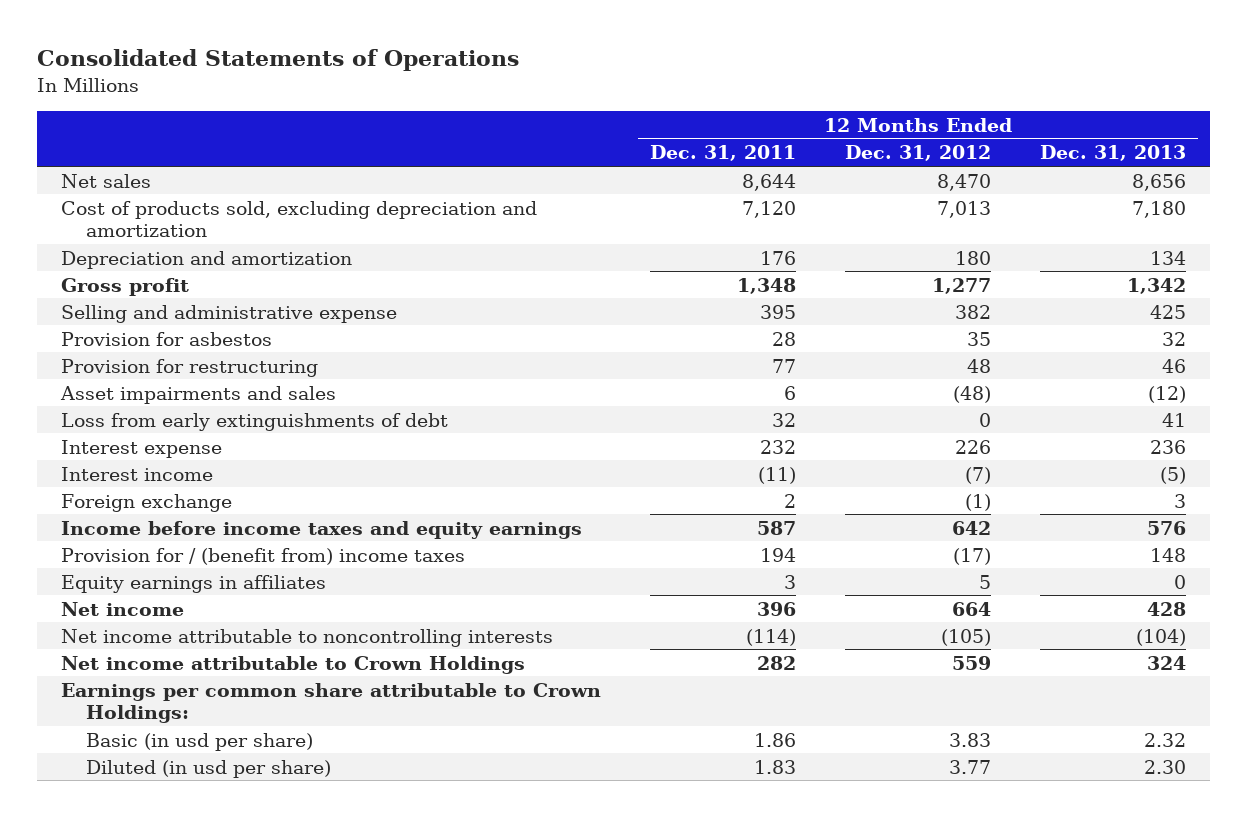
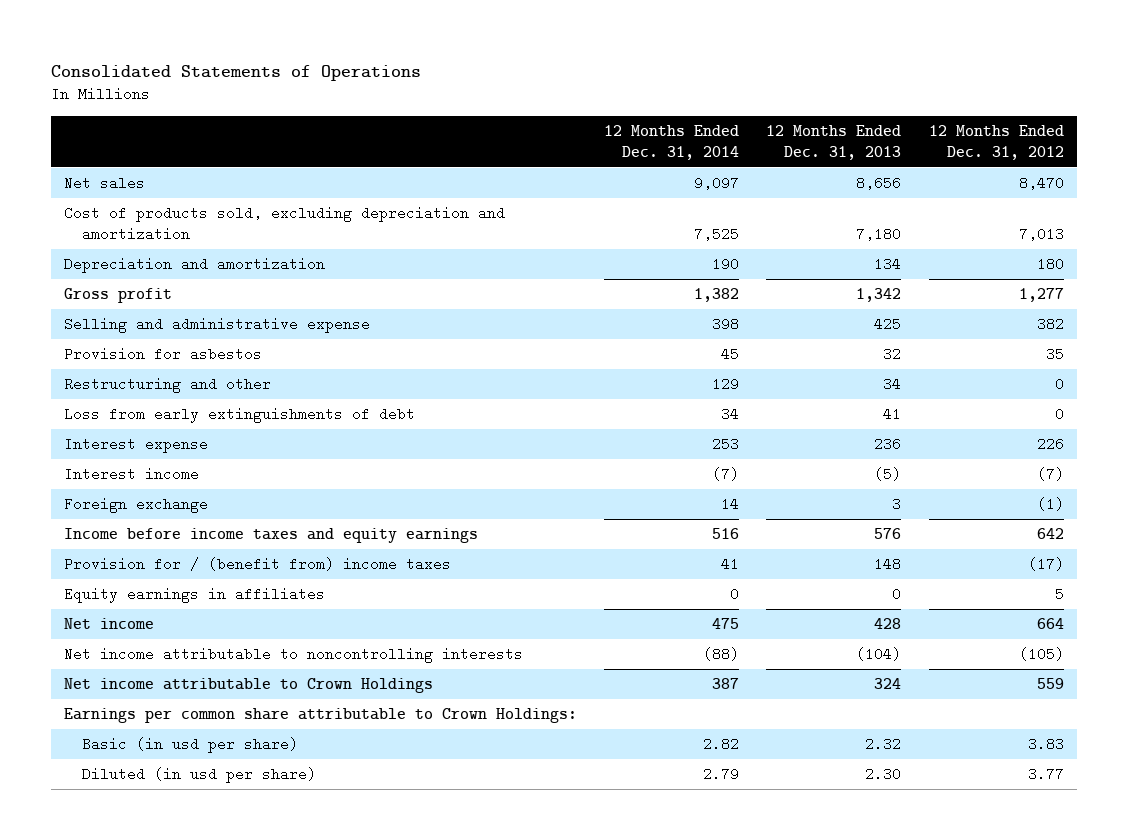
- | 12 Months Ended Dec. 31, 2011 | 12 Months Ended Dec. 31, 2012 | 12 Months Ended Dec. 31, 2013
+ | 12 Months Ended Dec. 31, 2014 | 12 Months Ended Dec. 31, 2013 | 12 Months Ended Dec. 31, 2012
- Provision for restructuring | 77 | 48 | 46
- Asset impairments and sales | 6 | (48) | (12)
+ Restructuring and other | 129 | 34 | 0

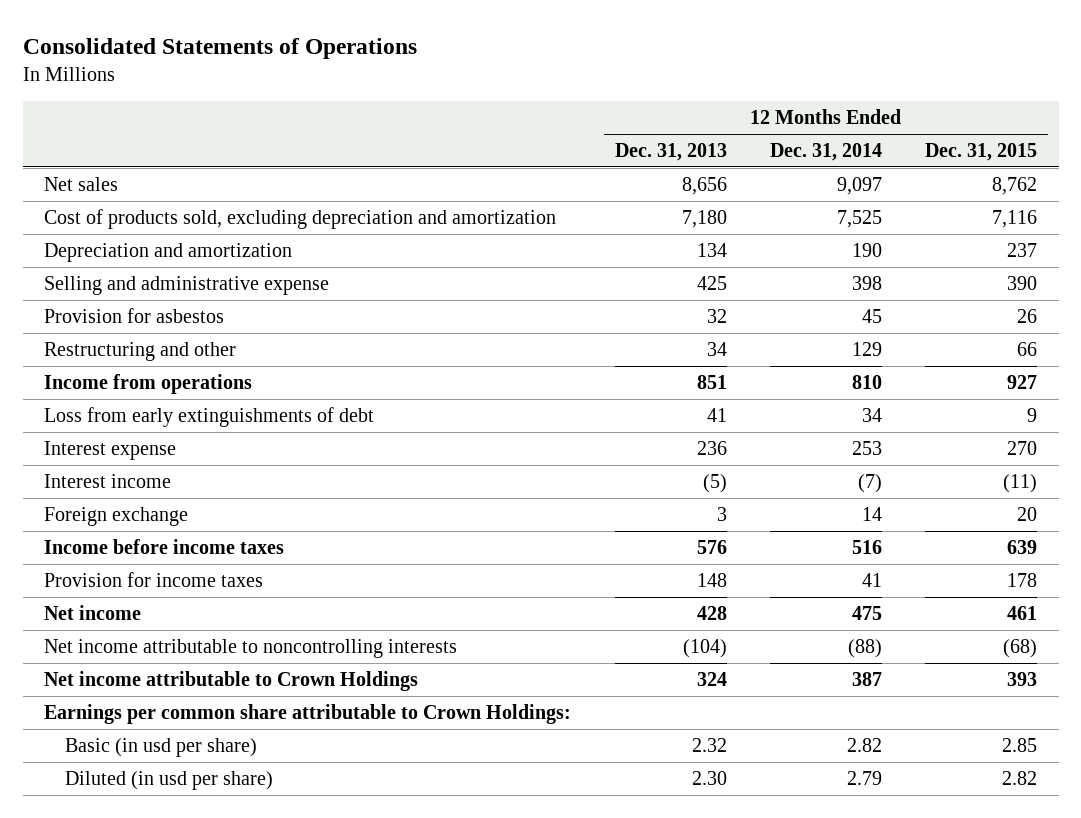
- | 12 Months Ended Dec. 31, 2014 | 12 Months Ended Dec. 31, 2013 | 12 Months Ended Dec. 31, 2012
+ | 12 Months Ended Dec. 31, 2013 | 12 Months Ended Dec. 31, 2014 | 12 Months Ended Dec. 31, 2015
- Gross profit | 1,382 | 1,342 | 1,277
+ Income from operations | 851 | 810 | 927
- Income before income taxes and equity earnings | 516 | 576 | 642
- Provision for / (benefit from) income taxes | 41 | 148 | (17)
- Equity earnings in affiliates | 0 | 0 | 5
+ Income before income taxes | 576 | 516 | 639
+ Provision for income taxes | 148 | 41 | 178

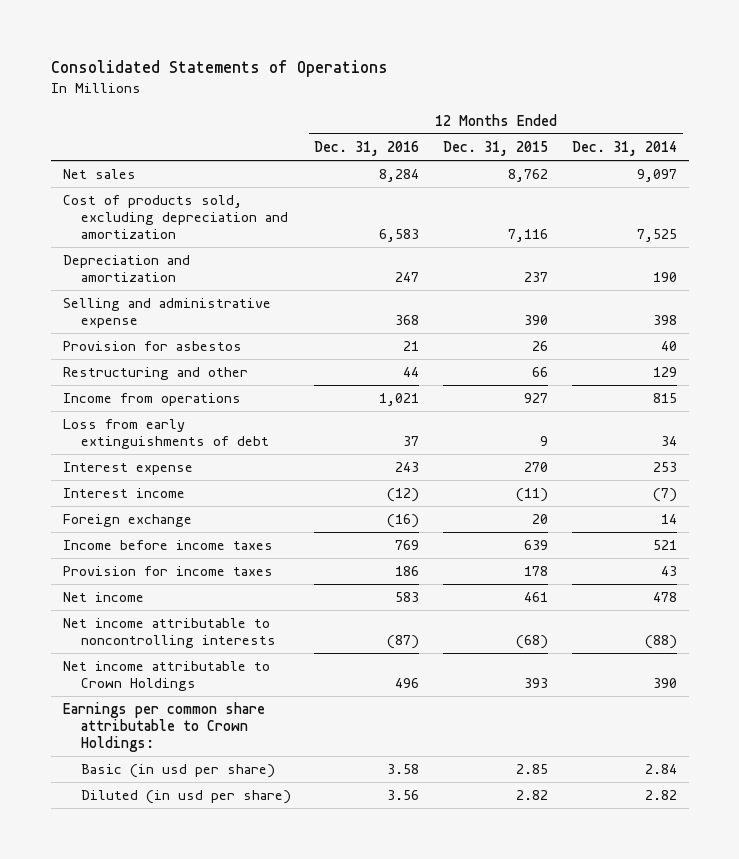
- | 12 Months Ended Dec. 31, 2013 | 12 Months Ended Dec. 31, 2014 | 12 Months Ended Dec. 31, 2015
+ | 12 Months Ended Dec. 31, 2016 | 12 Months Ended Dec. 31, 2015 | 12 Months Ended Dec. 31, 2014
- Provision for asbestos | 32 | 45 | 26
+ Provision for asbestos | 21 | 26 | 40
- Income from operations | 851 | 810 | 927
+ Income from operations | 1,021 | 927 | 815
- Income before income taxes | 576 | 516 | 639
- Provision for income taxes | 148 | 41 | 178
- Net income | 428 | 475 | 461
+ Income before income taxes | 769 | 639 | 521
+ Provision for income taxes | 186 | 178 | 43
+ Net income | 583 | 461 | 478
- Net income attributable to Crown Holdings | 324 | 387 | 393
+ Net income attributable to Crown Holdings | 496 | 393 | 390
- Basic (in usd per share) | 2.32 | 2.82 | 2.85
- Diluted (in usd per share) | 2.30 | 2.79 | 2.82
+ Basic (in usd per share) | 3.58 | 2.85 | 2.84
+ Diluted (in usd per share) | 3.56 | 2.82 | 2.82

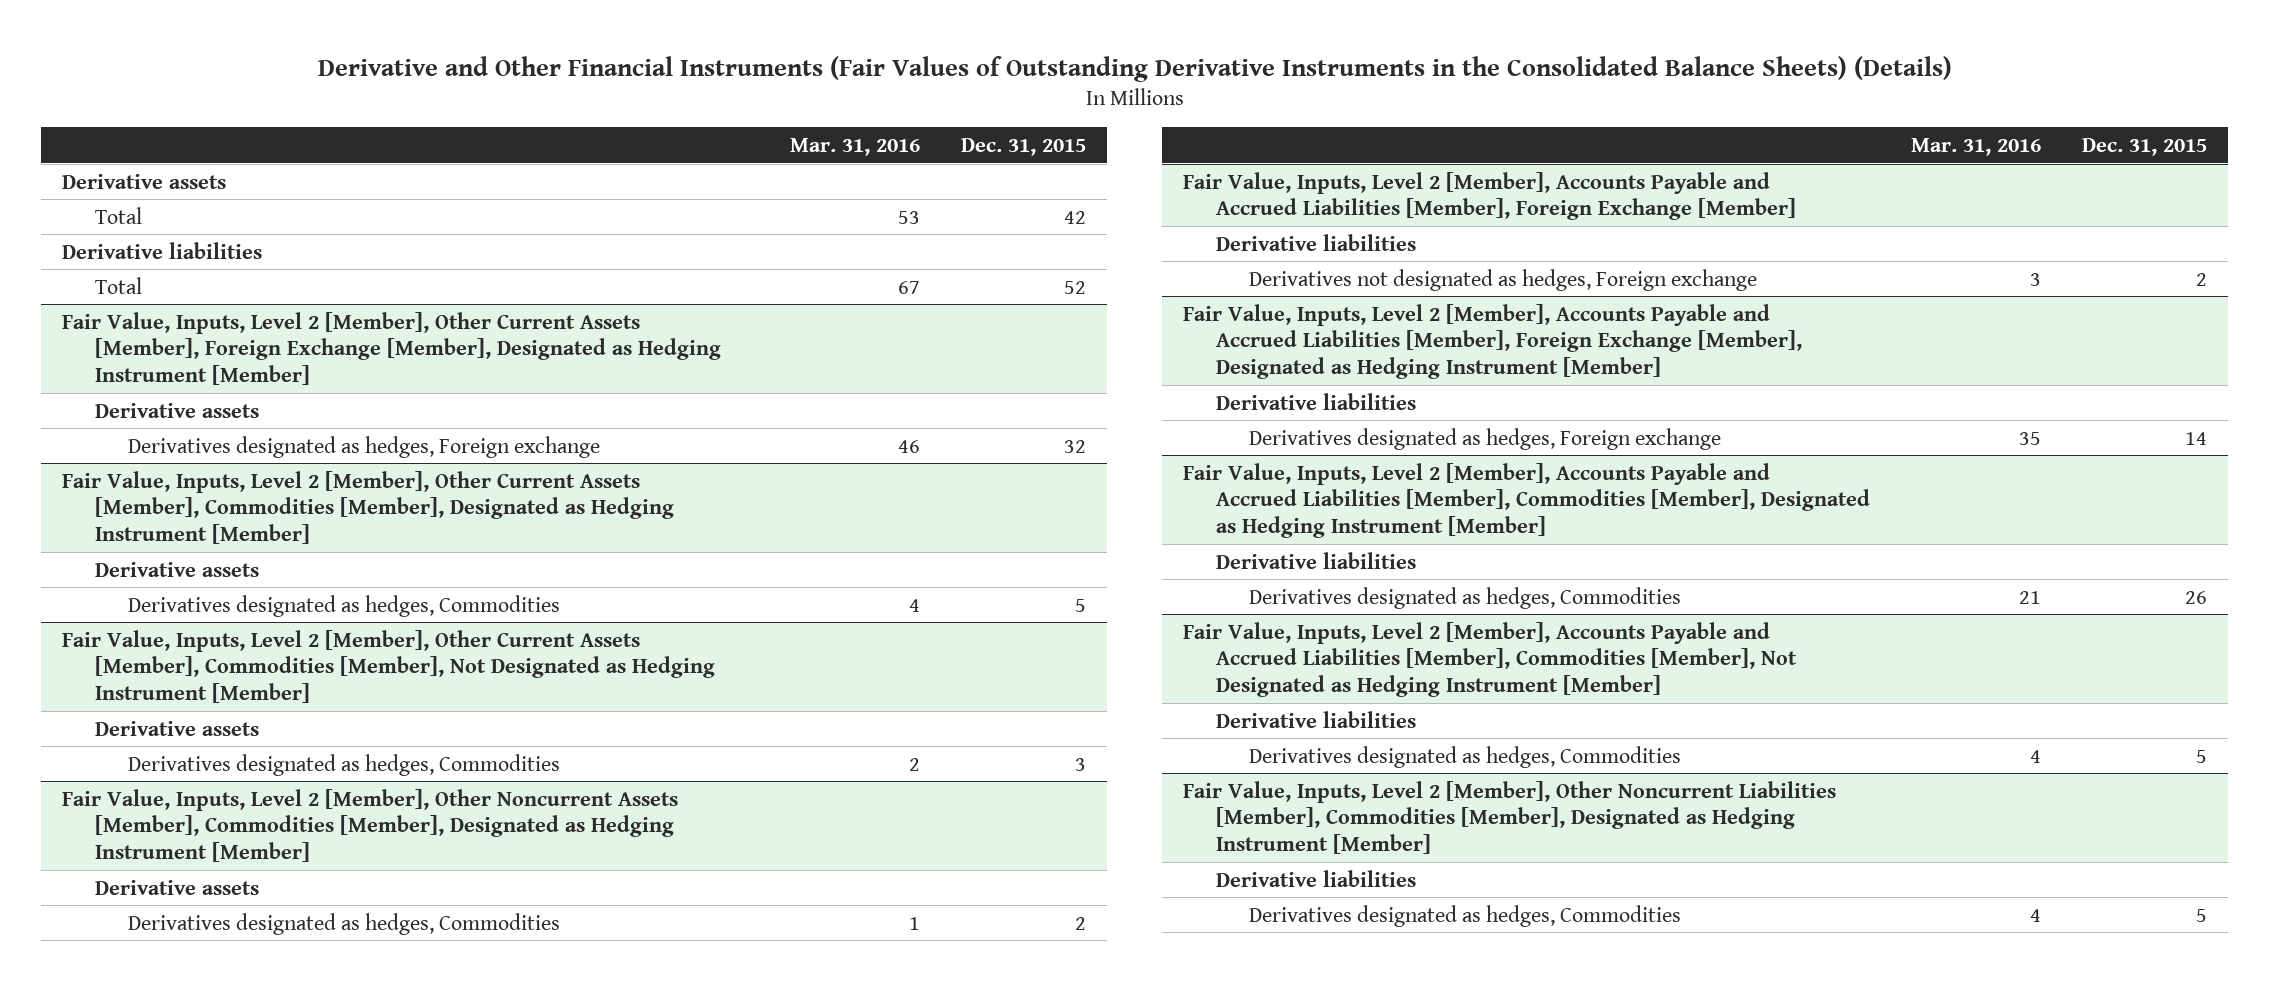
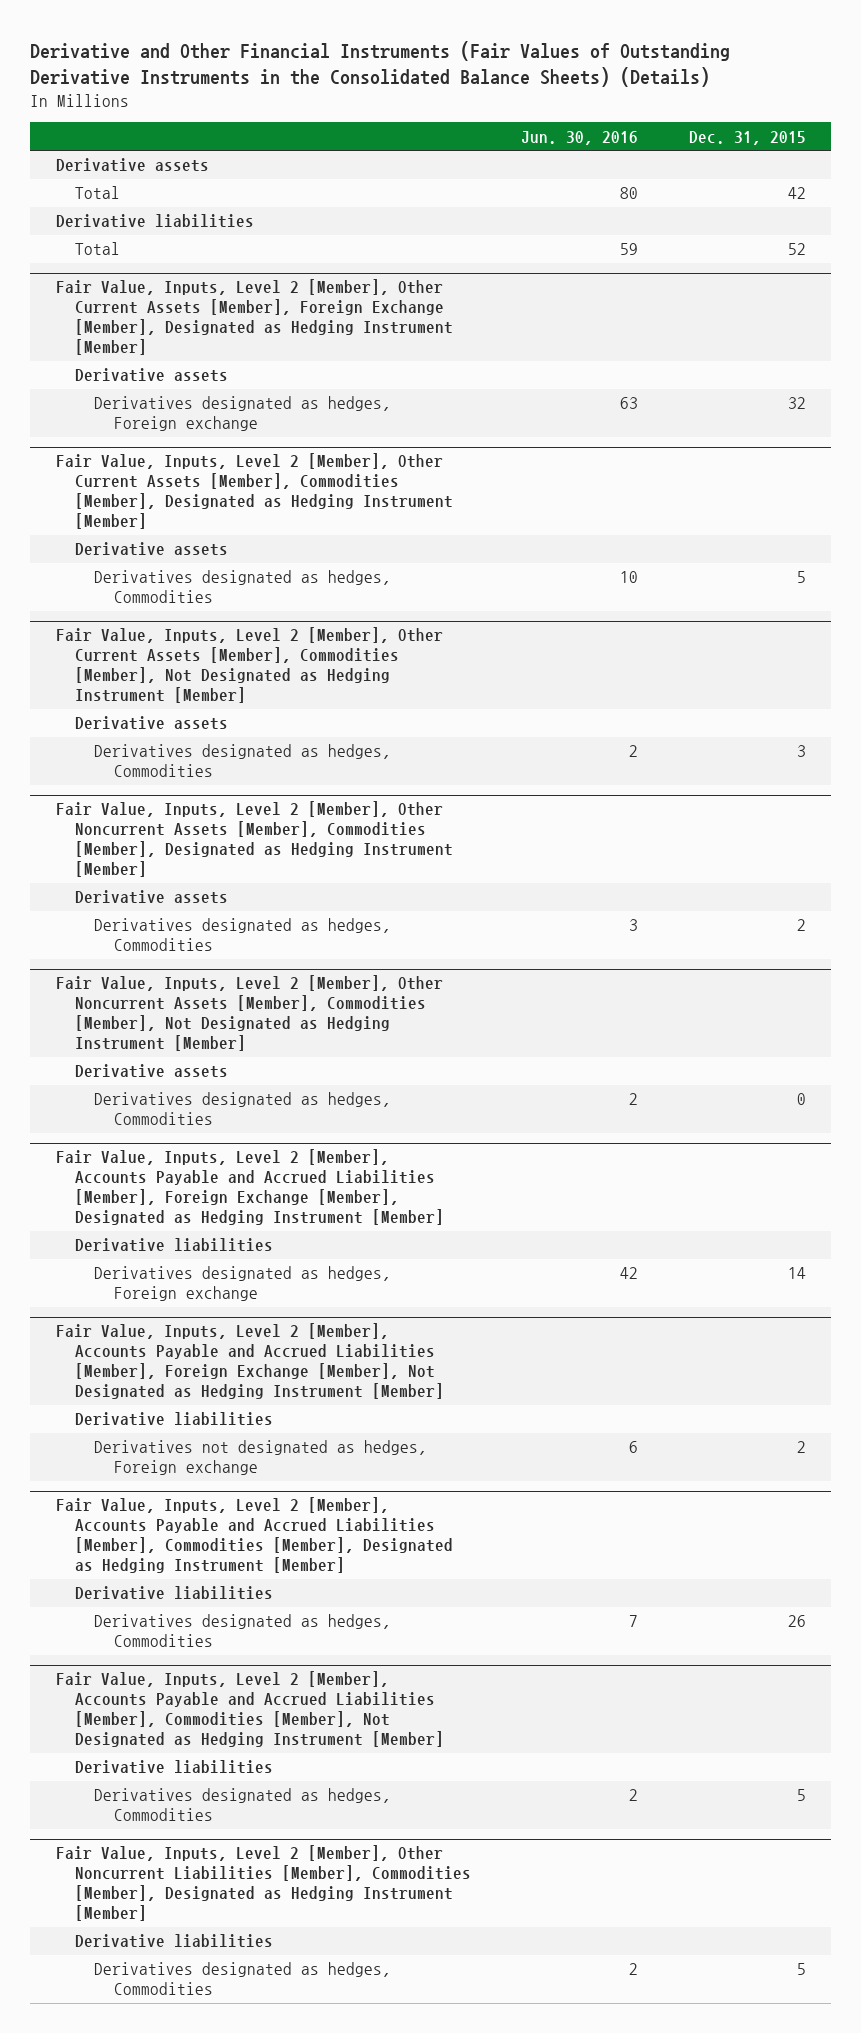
- | Mar. 31, 2016 | Dec. 31, 2015
+ | Jun. 30, 2016 | Dec. 31, 2015
- Fair Value, Inputs, Level 2 [Member], Accounts Payable and Accrued Liabilities [Member], Foreign Exchange [Member]
- Derivative liabilities
- Derivatives not designated as hedges, Foreign exchange | 3 | 2
+ Fair Value, Inputs, Level 2 [Member], Other Noncurrent Assets [Member], Commodities [Member], Not Designated as Hedging Instrument [Member]
+ Derivative assets
+ Derivatives designated as hedges, Commodities | 2 | 0
+ Fair Value, Inputs, Level 2 [Member], Accounts Payable and Accrued Liabilities [Member], Foreign Exchange [Member], Not Designated as Hedging Instrument [Member]
+ Derivative liabilities
+ Derivatives not designated as hedges, Foreign exchange | 6 | 2

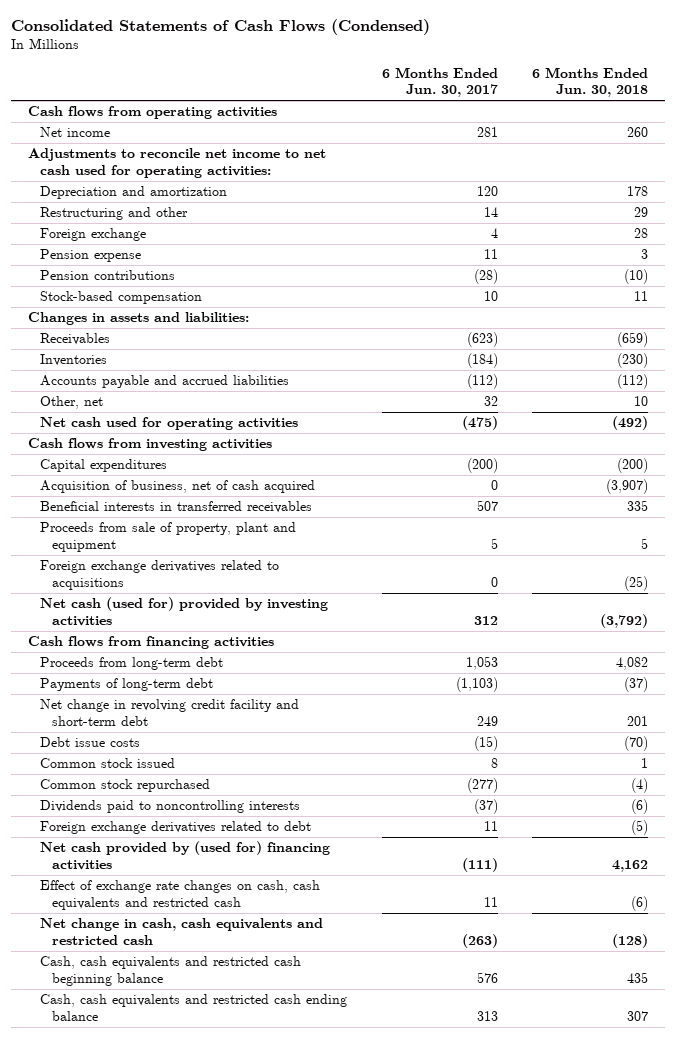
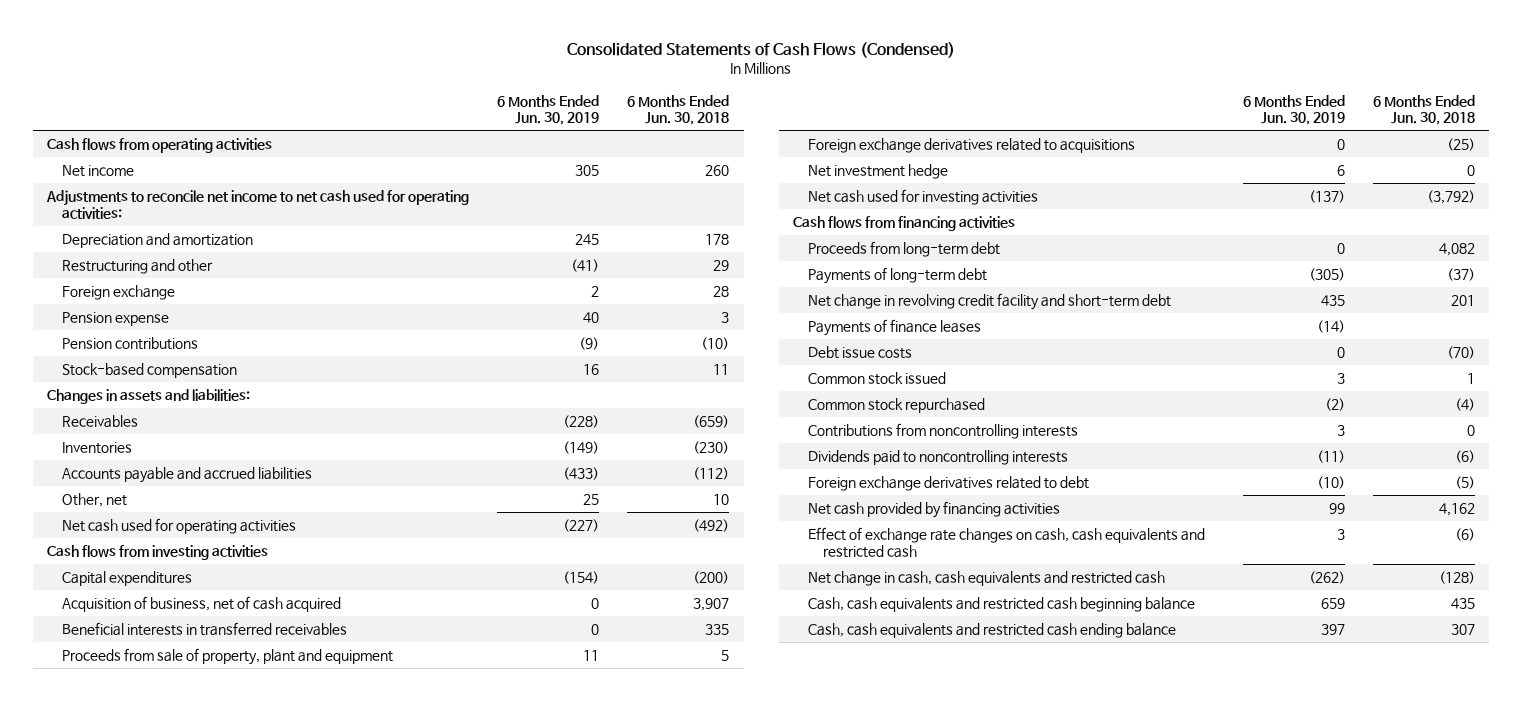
- | 6 Months Ended Jun. 30, 2017 | 6 Months Ended Jun. 30, 2018
+ | 6 Months Ended Jun. 30, 2019 | 6 Months Ended Jun. 30, 2018
- Acquisition of business, net of cash acquired | 0 | (3,907)
+ Acquisition of business, net of cash acquired | 0 | 3,907
- Net cash (used for) provided by investing activities | 312 | (3,792)
+ Net investment hedge | 6 | 0
+ Net cash used for investing activities | (137) | (3,792)
+ Payments of finance leases | (14) |
+ Contributions from noncontrolling interests | 3 | 0
- Net cash provided by (used for) financing activities | (111) | 4,162
+ Net cash provided by financing activities | 99 | 4,162

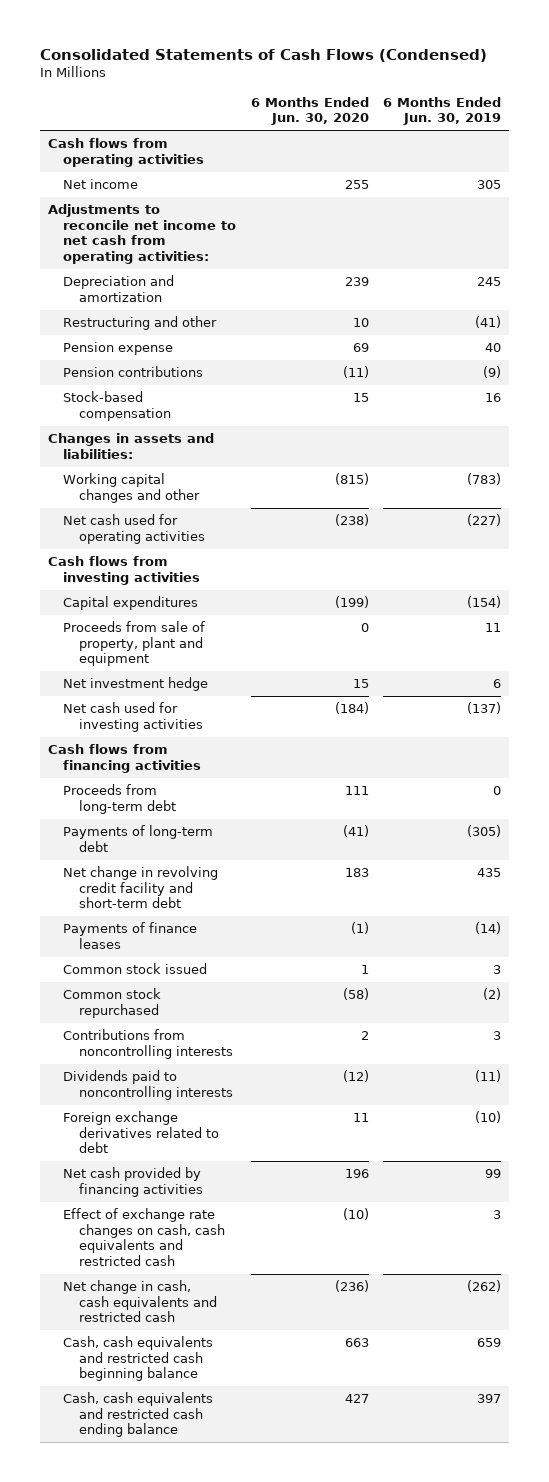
- | 6 Months Ended Jun. 30, 2019 | 6 Months Ended Jun. 30, 2018
+ | 6 Months Ended Jun. 30, 2020 | 6 Months Ended Jun. 30, 2019
- Adjustments to reconcile net income to net cash used for operating activities:
+ Adjustments to reconcile net income to net cash from operating activities:
- Foreign exchange | 2 | 28
- Receivables | (228) | (659)
- Inventories | (149) | (230)
- Accounts payable and accrued liabilities | (433) | (112)
- Other, net | 25 | 10
+ Working capital changes and other | (815) | (783)
- Acquisition of business, net of cash acquired | 0 | 3,907
- Beneficial interests in transferred receivables | 0 | 335
- Foreign exchange derivatives related to acquisitions | 0 | (25)
- Debt issue costs | 0 | (70)

